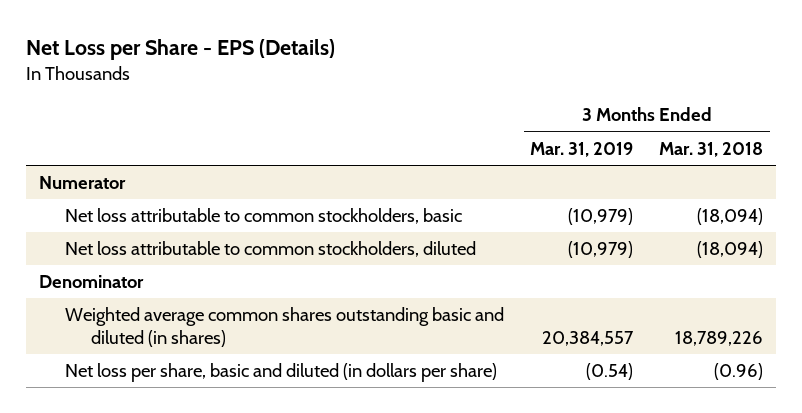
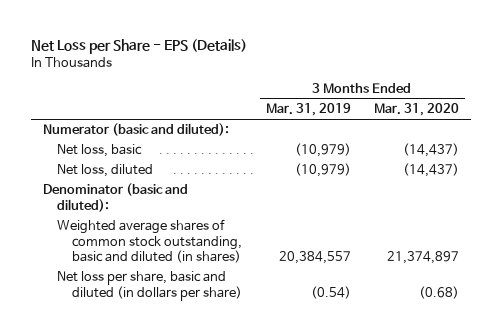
- | 3 Months Ended Mar. 31, 2019 | 3 Months Ended Mar. 31, 2018
+ | 3 Months Ended Mar. 31, 2019 | 3 Months Ended Mar. 31, 2020
- Numerator
- Net loss attributable to common stockholders, basic | (10,979) | (18,094)
- Net loss attributable to common stockholders, diluted | (10,979) | (18,094)
- Denominator
- Weighted average common shares outstanding basic and diluted (in shares) | 20,384,557 | 18,789,226
+ Numerator (basic and diluted):
+ Net loss, basic | (10,979) | (14,437)
+ Net loss, diluted | (10,979) | (14,437)
+ Denominator (basic and diluted):
+ Weighted average shares of common stock outstanding, basic and diluted (in shares) | 20,384,557 | 21,374,897

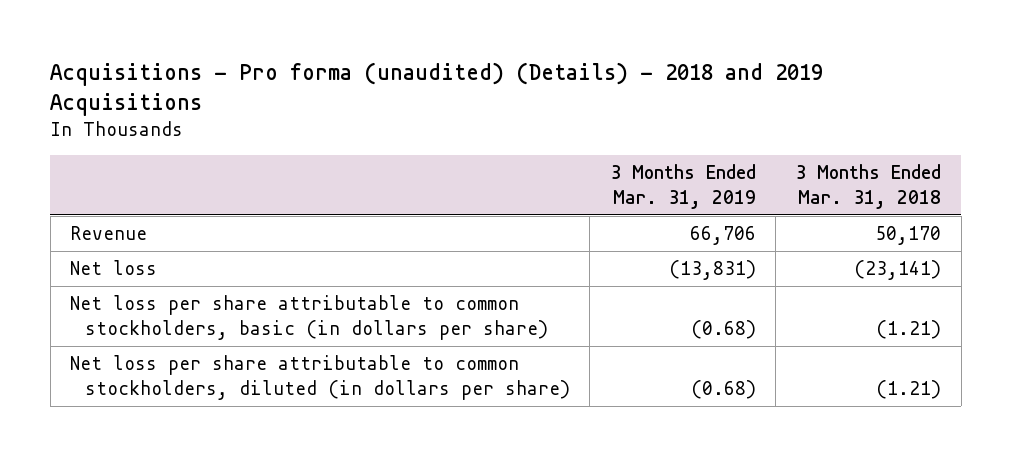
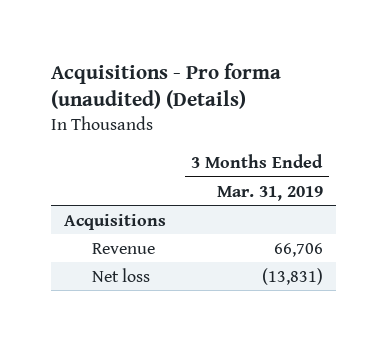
- Acquisitions - Pro forma (unaudited) (Details) - 2018 and 2019 Acquisitions
+ Acquisitions - Pro forma (unaudited) (Details)
- | 3 Months Ended Mar. 31, 2019 | 3 Months Ended Mar. 31, 2018
+ | 3 Months Ended Mar. 31, 2019
+ Acquisitions
- Net loss per share attributable to common stockholders, basic (in dollars per share) | (0.68) | (1.21)
- Net loss per share attributable to common stockholders, diluted (in dollars per share) | (0.68) | (1.21)

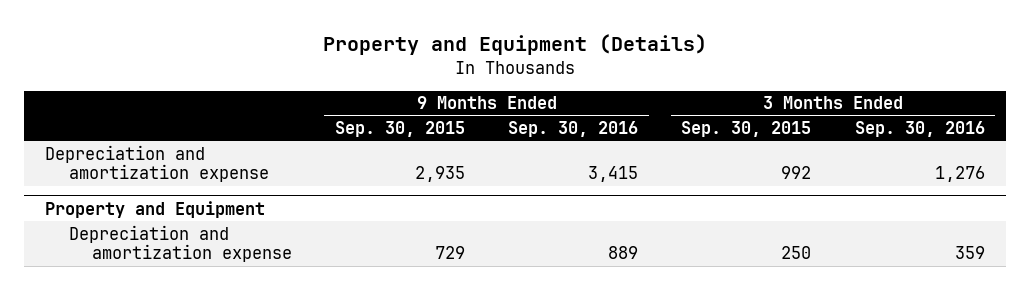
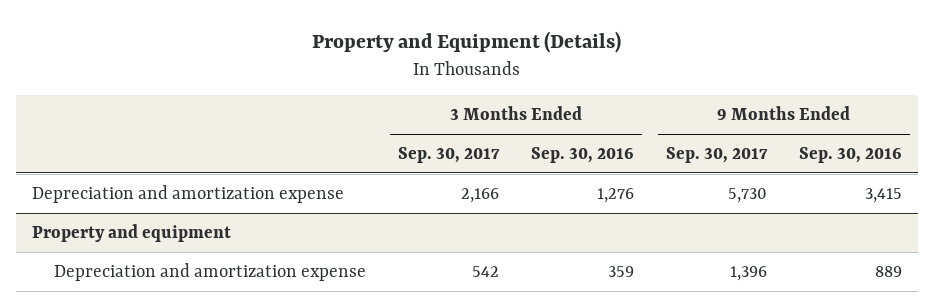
- | 9 Months Ended Sep. 30, 2015 | 9 Months Ended Sep. 30, 2016 | 3 Months Ended Sep. 30, 2015 | 3 Months Ended Sep. 30, 2016
+ | 3 Months Ended Sep. 30, 2017 | 3 Months Ended Sep. 30, 2016 | 9 Months Ended Sep. 30, 2017 | 9 Months Ended Sep. 30, 2016
- Property and Equipment
+ Property and equipment

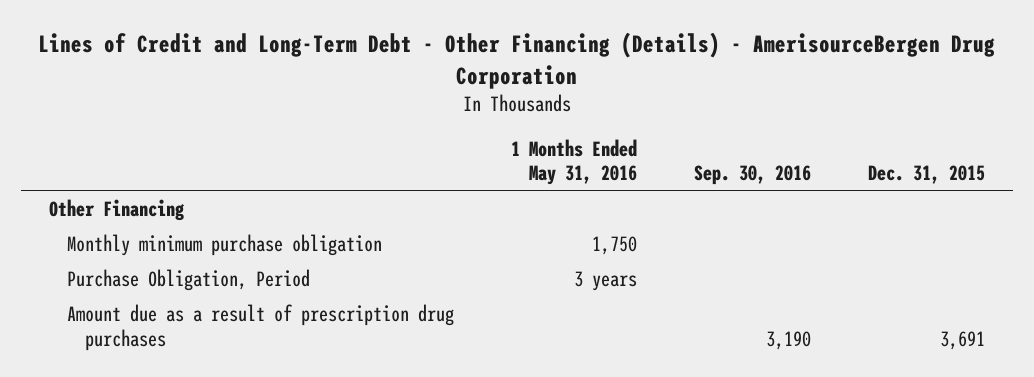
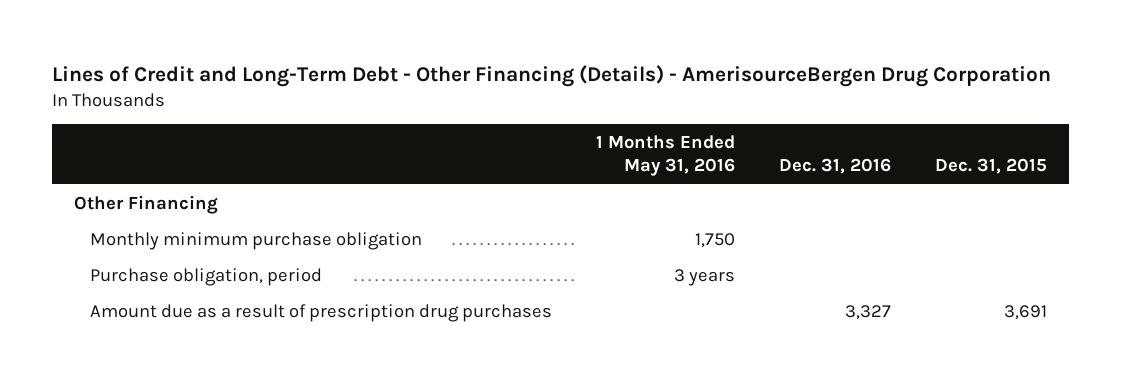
- | 1 Months Ended May 31, 2016 | Sep. 30, 2016 | Dec. 31, 2015
+ | 1 Months Ended May 31, 2016 | Dec. 31, 2016 | Dec. 31, 2015
- Purchase Obligation, Period | 3 years | |
+ Purchase obligation, period | 3 years | |

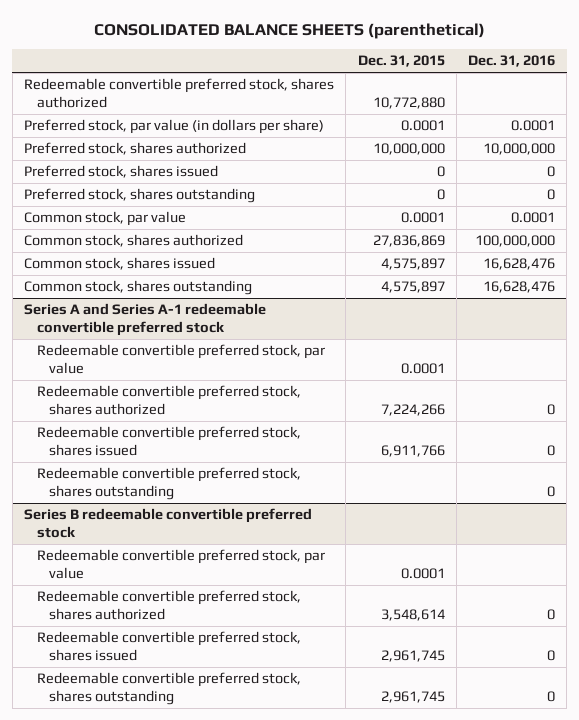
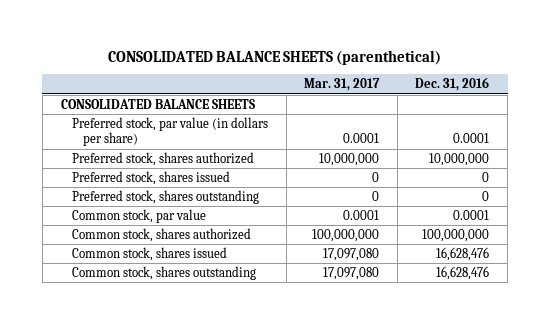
- | Dec. 31, 2015 | Dec. 31, 2016
+ | Mar. 31, 2017 | Dec. 31, 2016
- Redeemable convertible preferred stock, shares authorized | 10,772,880 |
+ CONSOLIDATED BALANCE SHEETS
- Series A and Series A-1 redeemable convertible preferred stock
- Redeemable convertible preferred stock, par value | 0.0001 |
- Redeemable convertible preferred stock, shares authorized | 7,224,266 | 0
- Redeemable convertible preferred stock, shares issued | 6,911,766 | 0
- Redeemable convertible preferred stock, shares outstanding | | 0
- Series B redeemable convertible preferred stock
- Redeemable convertible preferred stock, par value | 0.0001 |
- Redeemable convertible preferred stock, shares authorized | 3,548,614 | 0
- Redeemable convertible preferred stock, shares issued | 2,961,745 | 0
- Redeemable convertible preferred stock, shares outstanding | 2,961,745 | 0

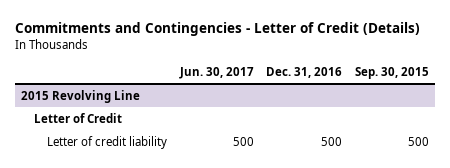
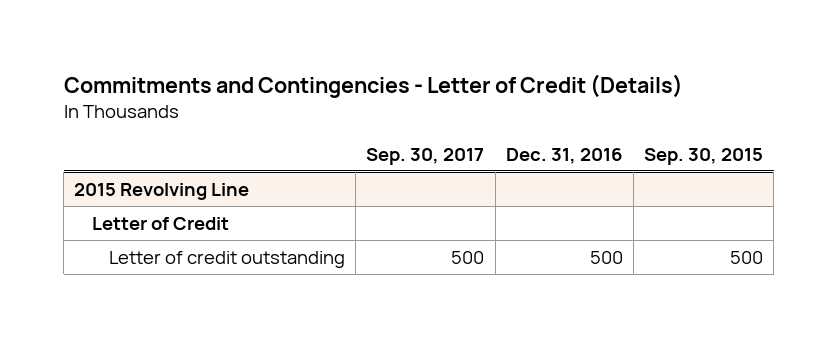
- | Jun. 30, 2017 | Dec. 31, 2016 | Sep. 30, 2015
+ | Sep. 30, 2017 | Dec. 31, 2016 | Sep. 30, 2015
@ 2015 Revolving Line
- Letter of credit liability | 500 | 500 | 500
+ Letter of credit outstanding | 500 | 500 | 500

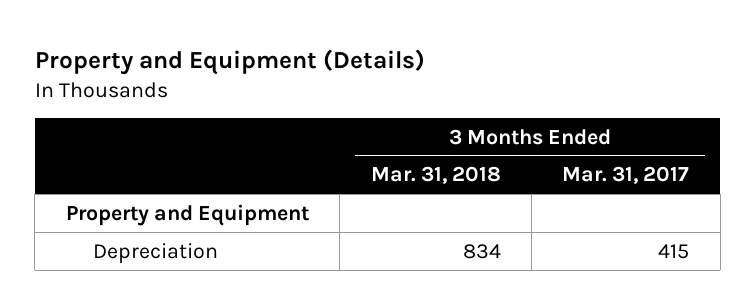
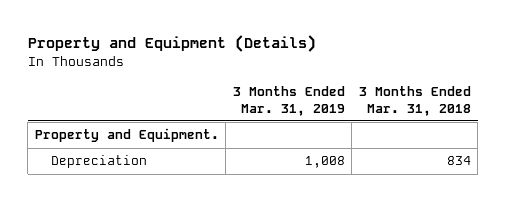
- | 3 Months Ended Mar. 31, 2018 | 3 Months Ended Mar. 31, 2017
+ | 3 Months Ended Mar. 31, 2019 | 3 Months Ended Mar. 31, 2018
- Property and Equipment
+ Property and Equipment.

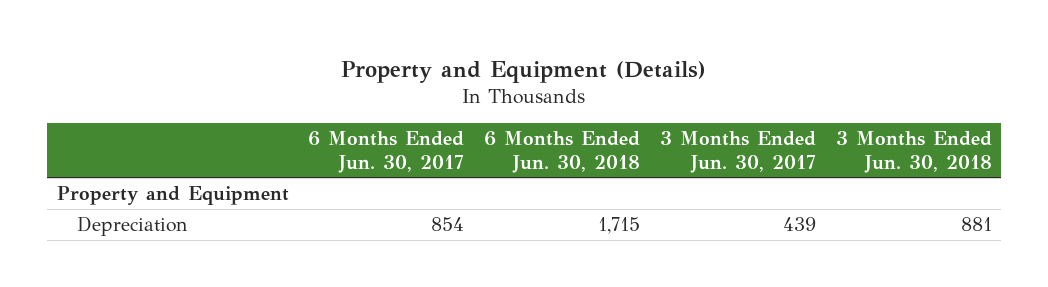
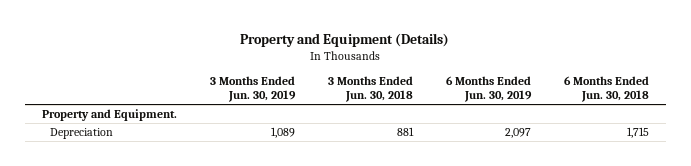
- | 6 Months Ended Jun. 30, 2017 | 6 Months Ended Jun. 30, 2018 | 3 Months Ended Jun. 30, 2017 | 3 Months Ended Jun. 30, 2018
+ | 3 Months Ended Jun. 30, 2019 | 3 Months Ended Jun. 30, 2018 | 6 Months Ended Jun. 30, 2019 | 6 Months Ended Jun. 30, 2018
- Property and Equipment
+ Property and Equipment.

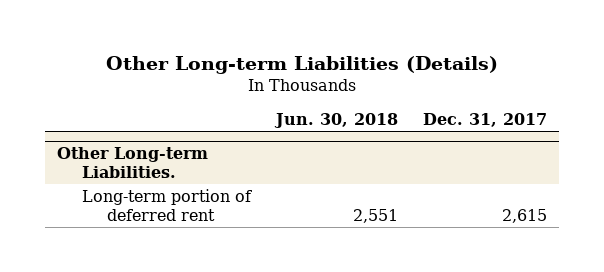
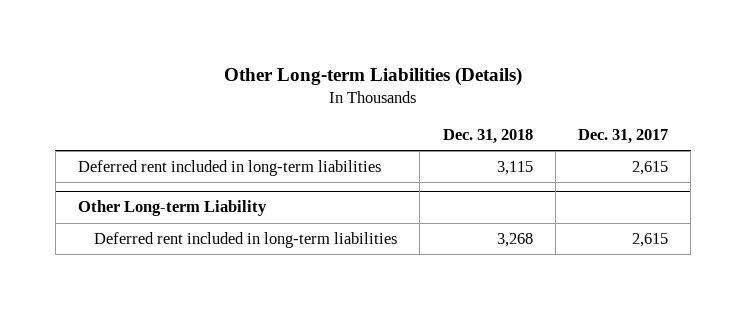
- | Jun. 30, 2018 | Dec. 31, 2017
+ | Dec. 31, 2018 | Dec. 31, 2017
- Other Long-term Liabilities.
- Long-term portion of deferred rent | 2,551 | 2,615
+ Deferred rent included in long-term liabilities | 3,115 | 2,615
+ Other Long-term Liability
+ Deferred rent included in long-term liabilities | 3,268 | 2,615

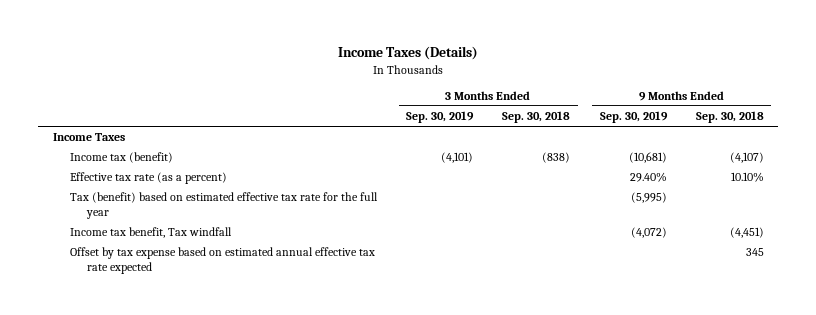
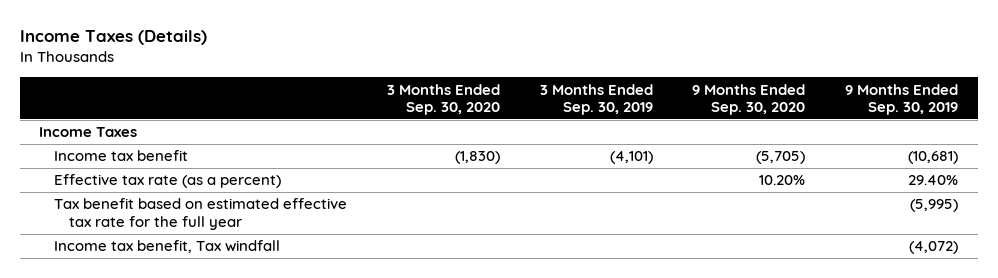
- | 3 Months Ended Sep. 30, 2019 | 3 Months Ended Sep. 30, 2018 | 9 Months Ended Sep. 30, 2019 | 9 Months Ended Sep. 30, 2018
+ | 3 Months Ended Sep. 30, 2020 | 3 Months Ended Sep. 30, 2019 | 9 Months Ended Sep. 30, 2020 | 9 Months Ended Sep. 30, 2019
- Income tax (benefit) | (4,101) | (838) | (10,681) | (4,107)
+ Income tax benefit | (1,830) | (4,101) | (5,705) | (10,681)
- Tax (benefit) based on estimated effective tax rate for the full year | | | (5,995) |
+ Tax benefit based on estimated effective tax rate for the full year | | | | (5,995)
- Offset by tax expense based on estimated annual effective tax rate expected | | | | 345

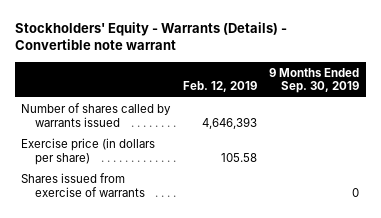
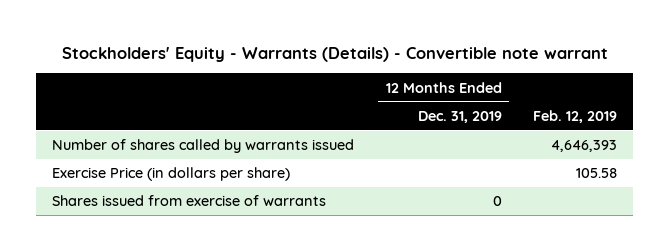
- | Feb. 12, 2019 | 9 Months Ended Sep. 30, 2019
+ | 12 Months Ended Dec. 31, 2019 | Feb. 12, 2019
- Exercise price (in dollars per share) | 105.58 |
+ Exercise Price (in dollars per share) | | 105.58

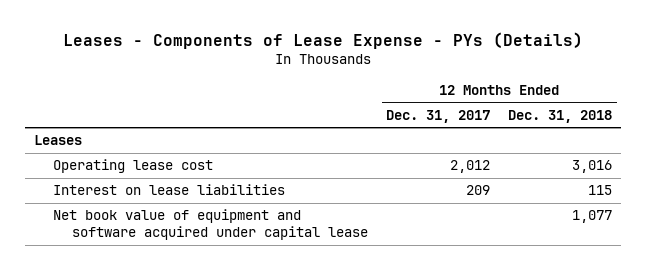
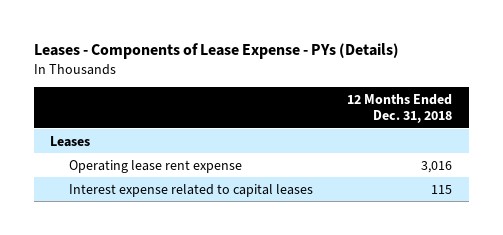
- | 12 Months Ended Dec. 31, 2017 | 12 Months Ended Dec. 31, 2018
+ | 12 Months Ended Dec. 31, 2018
- Operating lease cost | 2,012 | 3,016
- Interest on lease liabilities | 209 | 115
- Net book value of equipment and software acquired under capital lease | | 1,077
+ Operating lease rent expense | 3,016
+ Interest expense related to capital leases | 115

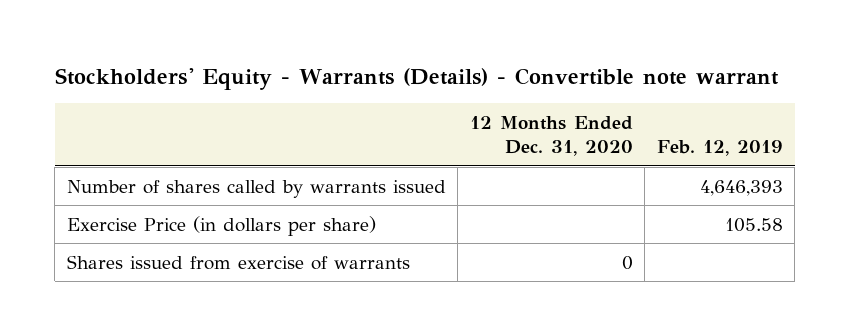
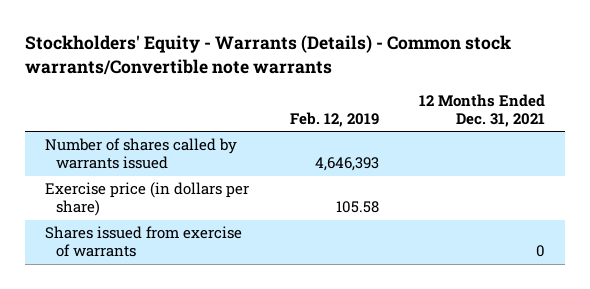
- Stockholders' Equity - Warrants (Details) - Convertible note warrant
+ Stockholders' Equity - Warrants (Details) - Common stock warrants/Convertible note warrants
- | 12 Months Ended Dec. 31, 2020 | Feb. 12, 2019
+ | Feb. 12, 2019 | 12 Months Ended Dec. 31, 2021
- Exercise Price (in dollars per share) | | 105.58
+ Exercise price (in dollars per share) | 105.58 |

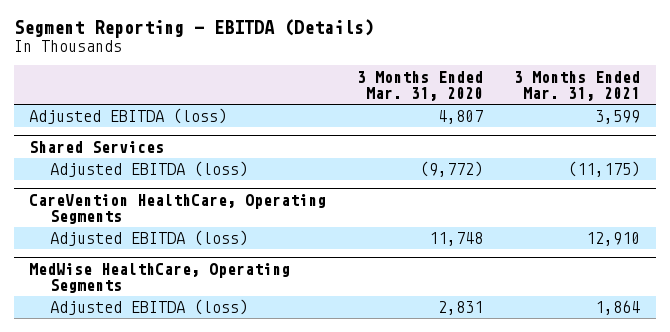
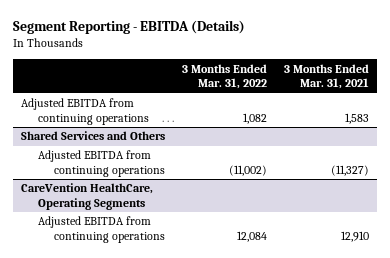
- | 3 Months Ended Mar. 31, 2020 | 3 Months Ended Mar. 31, 2021
+ | 3 Months Ended Mar. 31, 2022 | 3 Months Ended Mar. 31, 2021
- Adjusted EBITDA (loss) | 4,807 | 3,599
- Shared Services
- Adjusted EBITDA (loss) | (9,772) | (11,175)
+ Adjusted EBITDA from continuing operations | 1,082 | 1,583
+ Shared Services and Others
+ Adjusted EBITDA from continuing operations | (11,002) | (11,327)
@ CareVention HealthCare, Operating Segments
- Adjusted EBITDA (loss) | 11,748 | 12,910
- MedWise HealthCare, Operating Segments
- Adjusted EBITDA (loss) | 2,831 | 1,864
@ CareVention HealthCare, Operating Segments
+ Adjusted EBITDA from continuing operations | 12,084 | 12,910

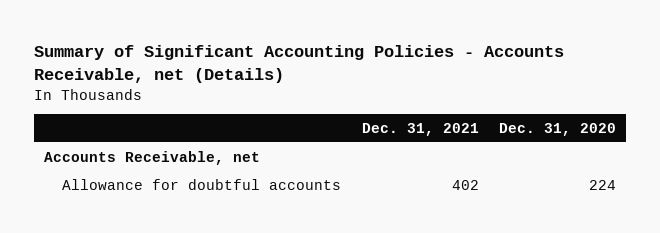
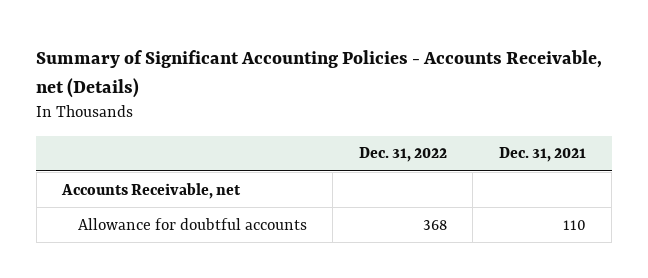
- | Dec. 31, 2021 | Dec. 31, 2020
+ | Dec. 31, 2022 | Dec. 31, 2021
- Allowance for doubtful accounts | 402 | 224
+ Allowance for doubtful accounts | 368 | 110

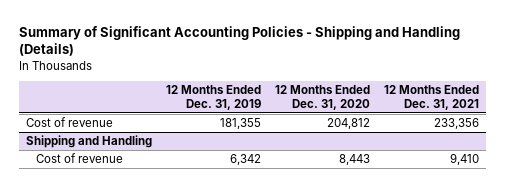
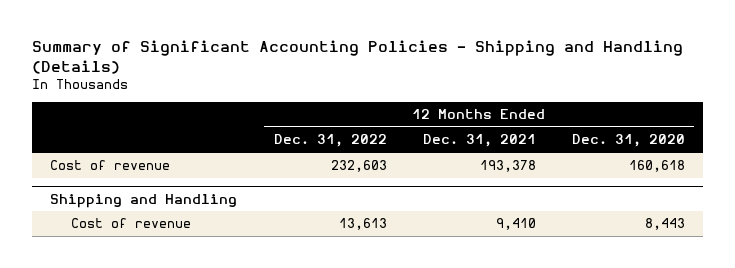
- | 12 Months Ended Dec. 31, 2019 | 12 Months Ended Dec. 31, 2020 | 12 Months Ended Dec. 31, 2021
+ | 12 Months Ended Dec. 31, 2022 | 12 Months Ended Dec. 31, 2021 | 12 Months Ended Dec. 31, 2020
- Cost of revenue | 181,355 | 204,812 | 233,356
+ Cost of revenue | 232,603 | 193,378 | 160,618

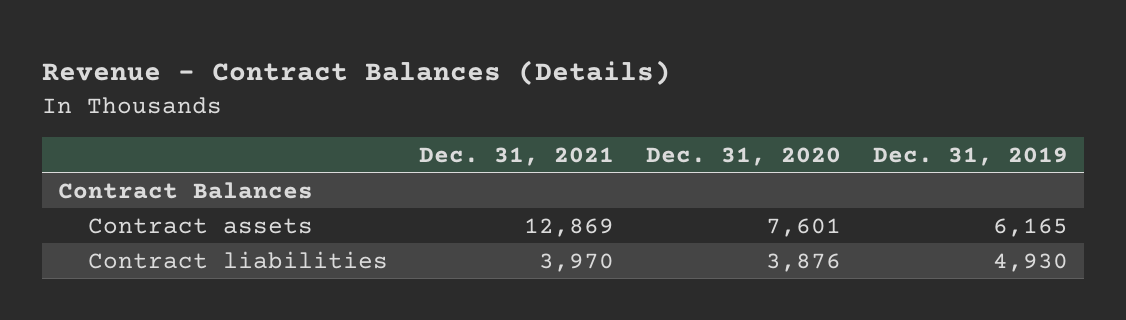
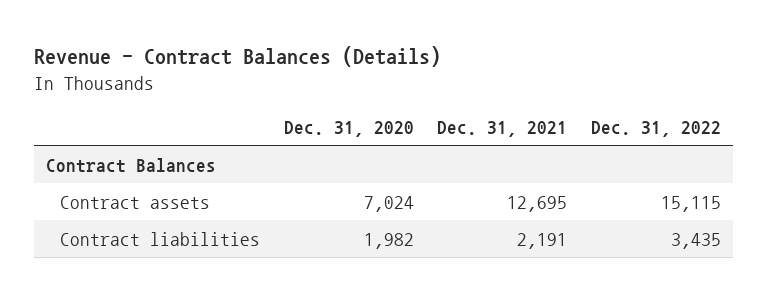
- | Dec. 31, 2021 | Dec. 31, 2020 | Dec. 31, 2019
+ | Dec. 31, 2020 | Dec. 31, 2021 | Dec. 31, 2022
- Contract assets | 12,869 | 7,601 | 6,165
- Contract liabilities | 3,970 | 3,876 | 4,930
+ Contract assets | 7,024 | 12,695 | 15,115
+ Contract liabilities | 1,982 | 2,191 | 3,435

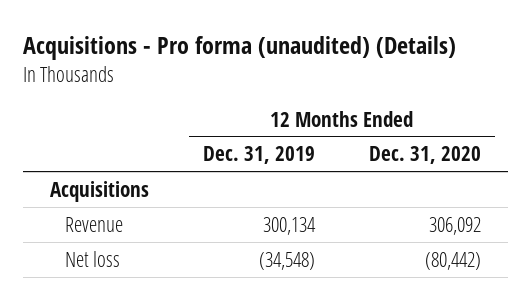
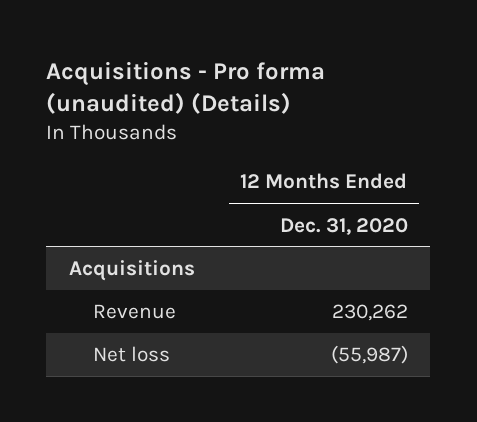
- | 12 Months Ended Dec. 31, 2019 | 12 Months Ended Dec. 31, 2020
+ | 12 Months Ended Dec. 31, 2020
- Revenue | 300,134 | 306,092
- Net loss | (34,548) | (80,442)
+ Revenue | 230,262
+ Net loss | (55,987)

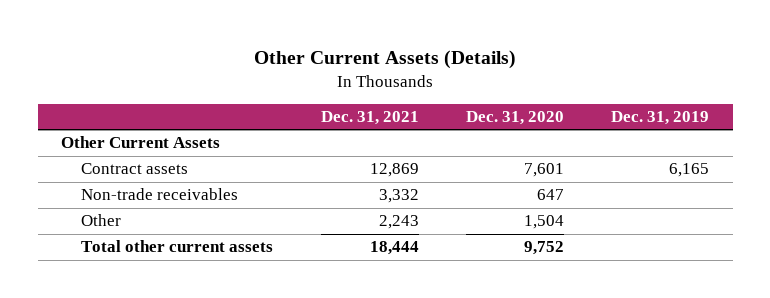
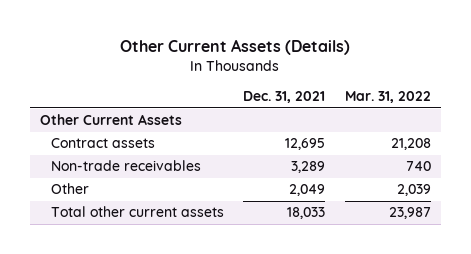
- | Dec. 31, 2021 | Dec. 31, 2020 | Dec. 31, 2019
+ | Dec. 31, 2021 | Mar. 31, 2022
- Contract assets | 12,869 | 7,601 | 6,165
- Non-trade receivables | 3,332 | 647 |
- Other | 2,243 | 1,504 |
- Total other current assets | 18,444 | 9,752 |
+ Contract assets | 12,695 | 21,208
+ Non-trade receivables | 3,289 | 740
+ Other | 2,049 | 2,039
+ Total other current assets | 18,033 | 23,987

